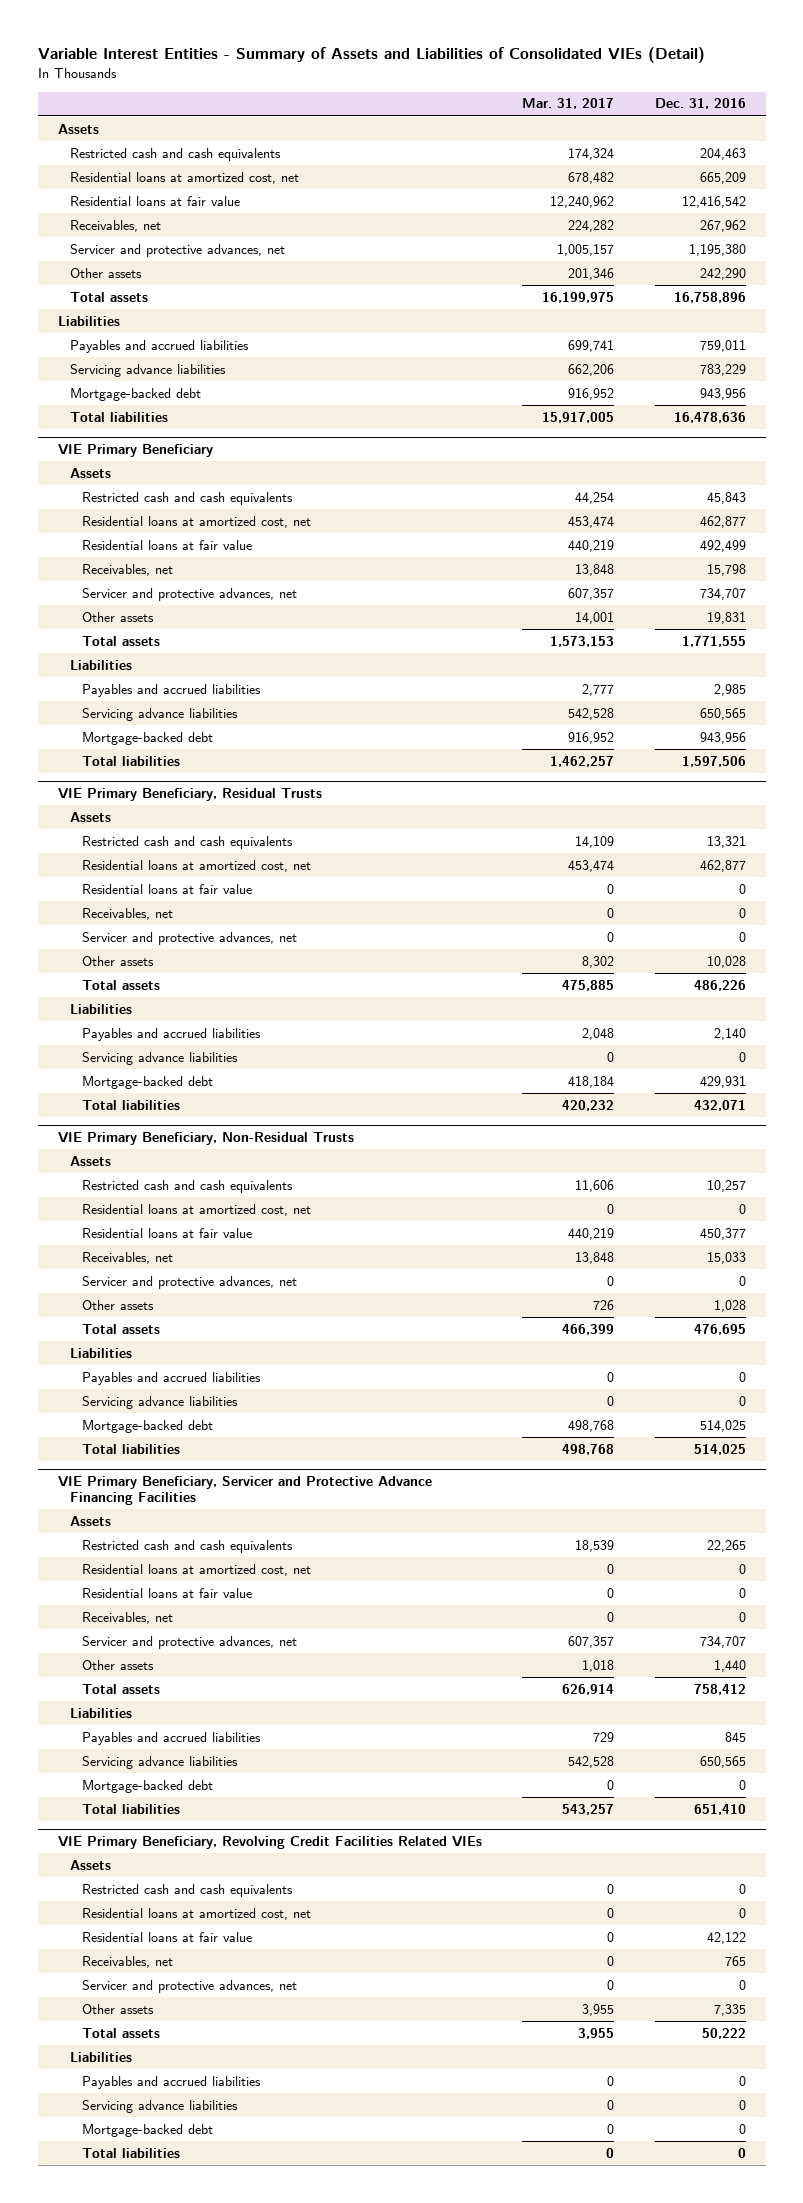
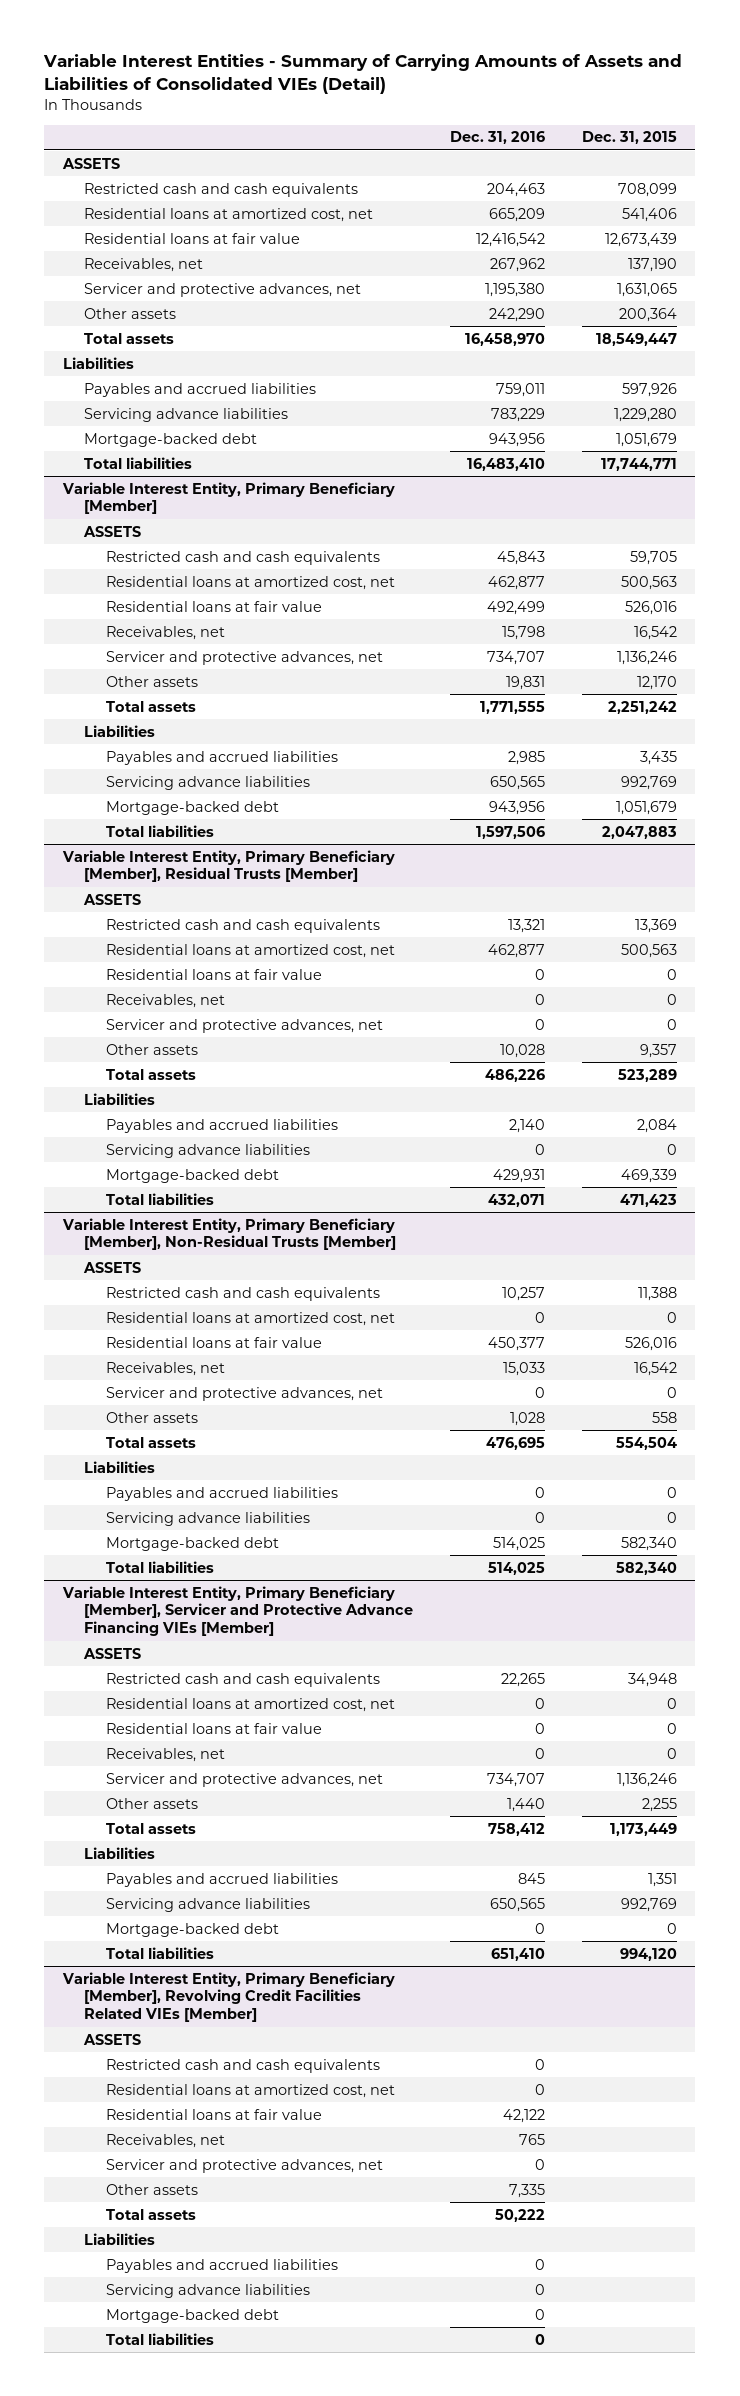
- Variable Interest Entities - Summary of Assets and Liabilities of Consolidated VIEs (Detail)
+ Variable Interest Entities - Summary of Carrying Amounts of Assets and Liabilities of Consolidated VIEs (Detail)
- | Mar. 31, 2017 | Dec. 31, 2016
+ | Dec. 31, 2016 | Dec. 31, 2015
- Assets
+ ASSETS
- Total assets | 16,199,975 | 16,758,896
+ Total assets | 16,458,970 | 18,549,447
- Total liabilities | 15,917,005 | 16,478,636
- VIE Primary Beneficiary
- Assets
+ Total liabilities | 16,483,410 | 17,744,771
+ Variable Interest Entity, Primary Beneficiary [Member]
+ ASSETS
- VIE Primary Beneficiary, Residual Trusts
- Assets
+ Variable Interest Entity, Primary Beneficiary [Member], Residual Trusts [Member]
+ ASSETS
- VIE Primary Beneficiary, Non-Residual Trusts
- Assets
+ Variable Interest Entity, Primary Beneficiary [Member], Non-Residual Trusts [Member]
+ ASSETS
- VIE Primary Beneficiary, Servicer and Protective Advance Financing Facilities
- Assets
+ Variable Interest Entity, Primary Beneficiary [Member], Servicer and Protective Advance Financing VIEs [Member]
+ ASSETS
- VIE Primary Beneficiary, Revolving Credit Facilities Related VIEs
- Assets
+ Variable Interest Entity, Primary Beneficiary [Member], Revolving Credit Facilities Related VIEs [Member]
+ ASSETS

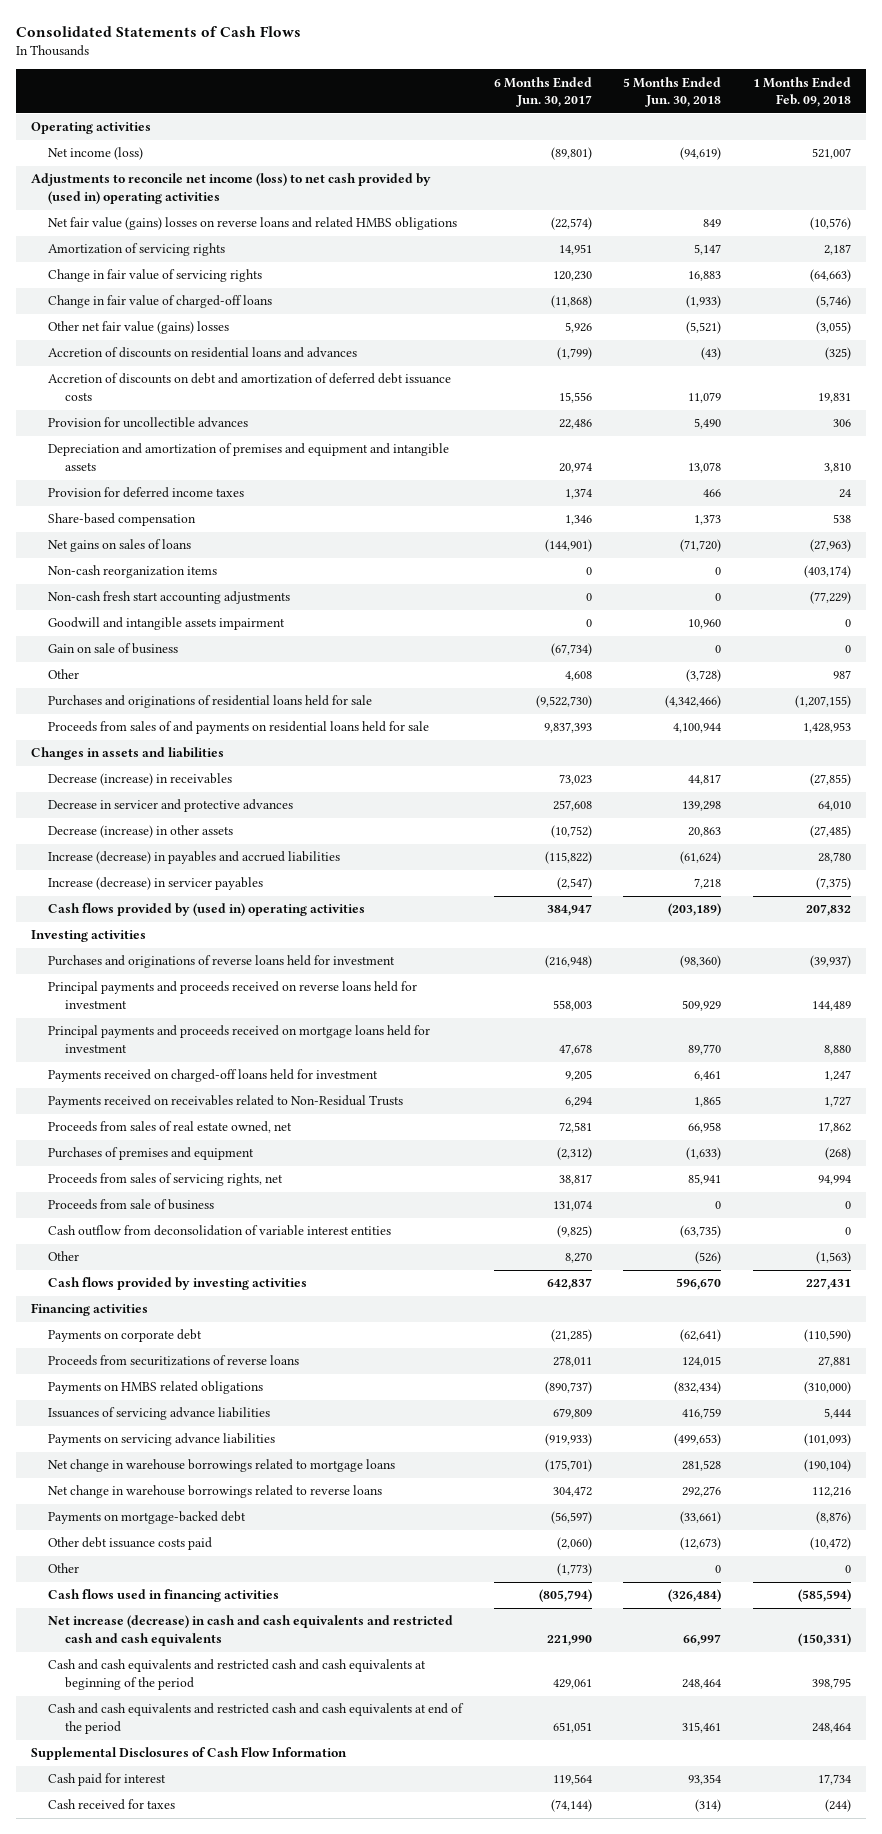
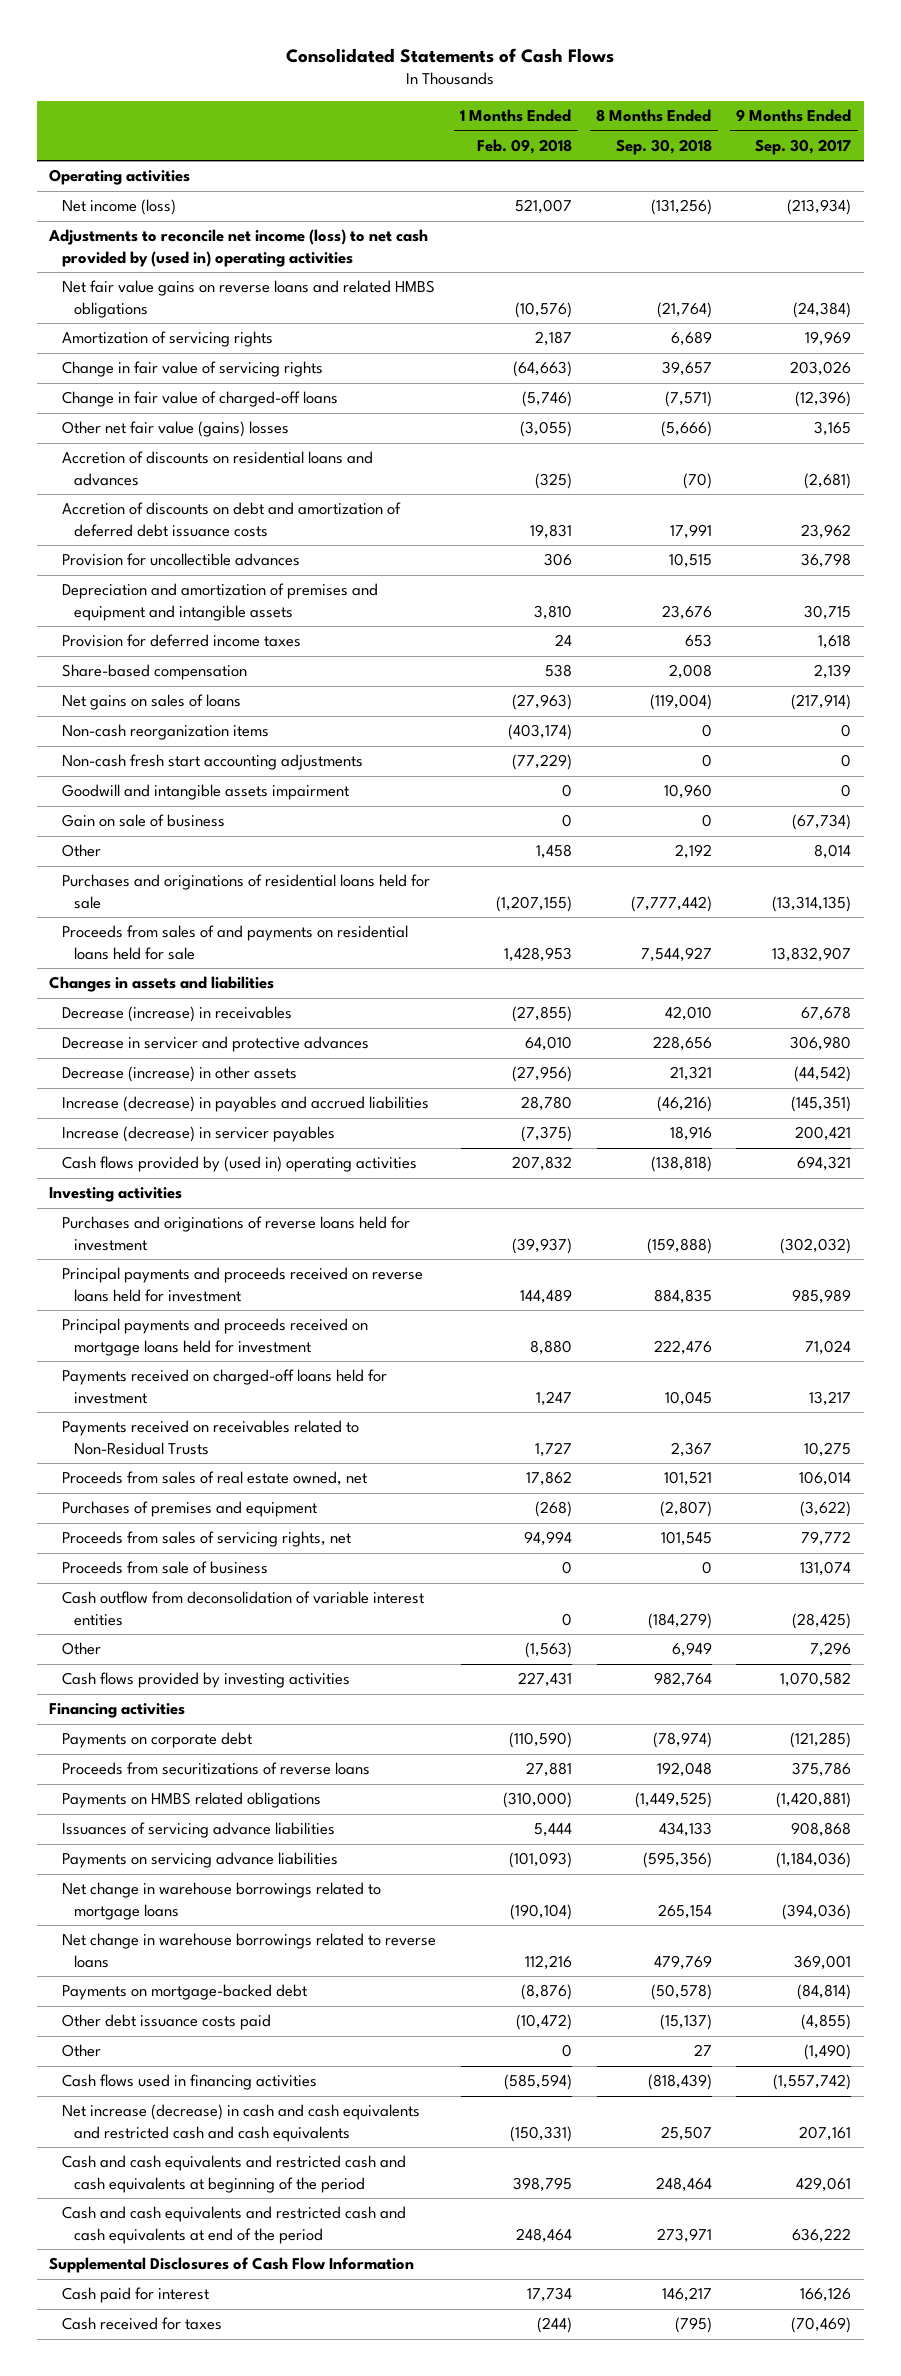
- | 6 Months Ended Jun. 30, 2017 | 5 Months Ended Jun. 30, 2018 | 1 Months Ended Feb. 09, 2018
+ | 1 Months Ended Feb. 09, 2018 | 8 Months Ended Sep. 30, 2018 | 9 Months Ended Sep. 30, 2017
- Net fair value (gains) losses on reverse loans and related HMBS obligations | (22,574) | 849 | (10,576)
+ Net fair value gains on reverse loans and related HMBS obligations | (10,576) | (21,764) | (24,384)
- Other | 4,608 | (3,728) | 987
+ Other | 1,458 | 2,192 | 8,014
- Decrease (increase) in other assets | (10,752) | 20,863 | (27,485)
+ Decrease (increase) in other assets | (27,956) | 21,321 | (44,542)

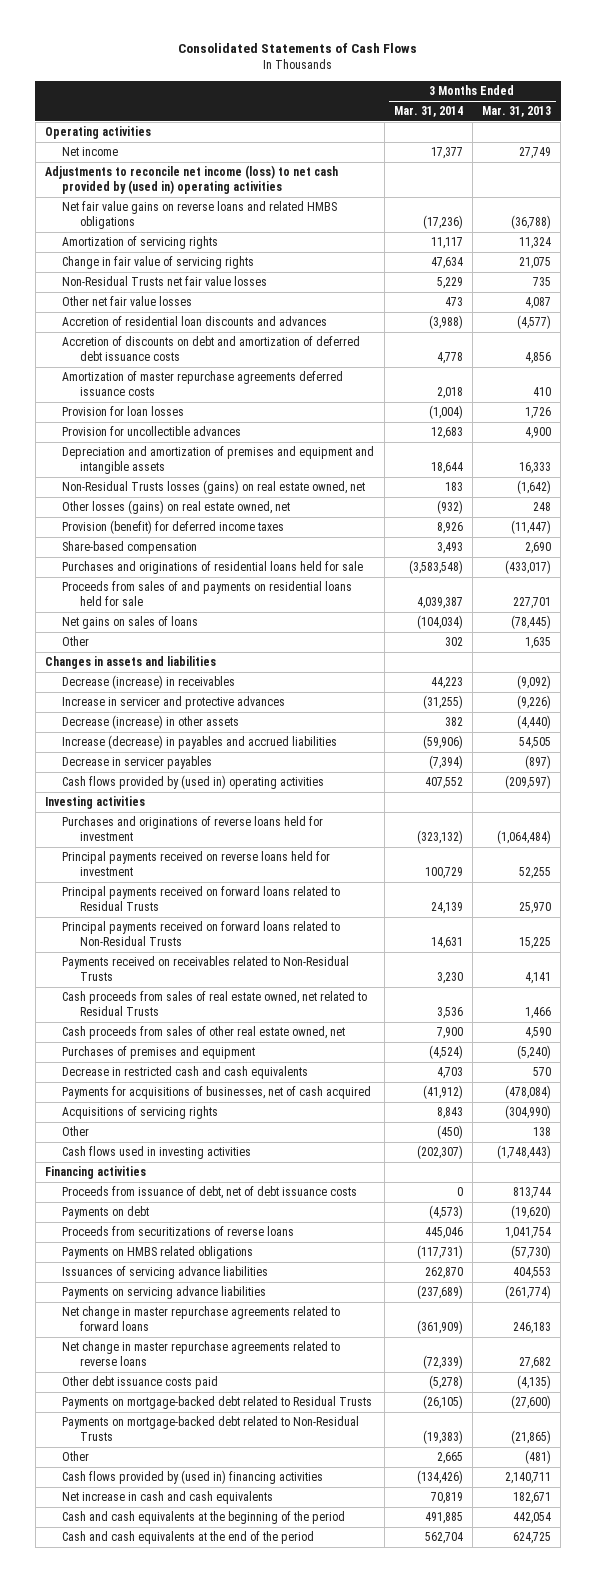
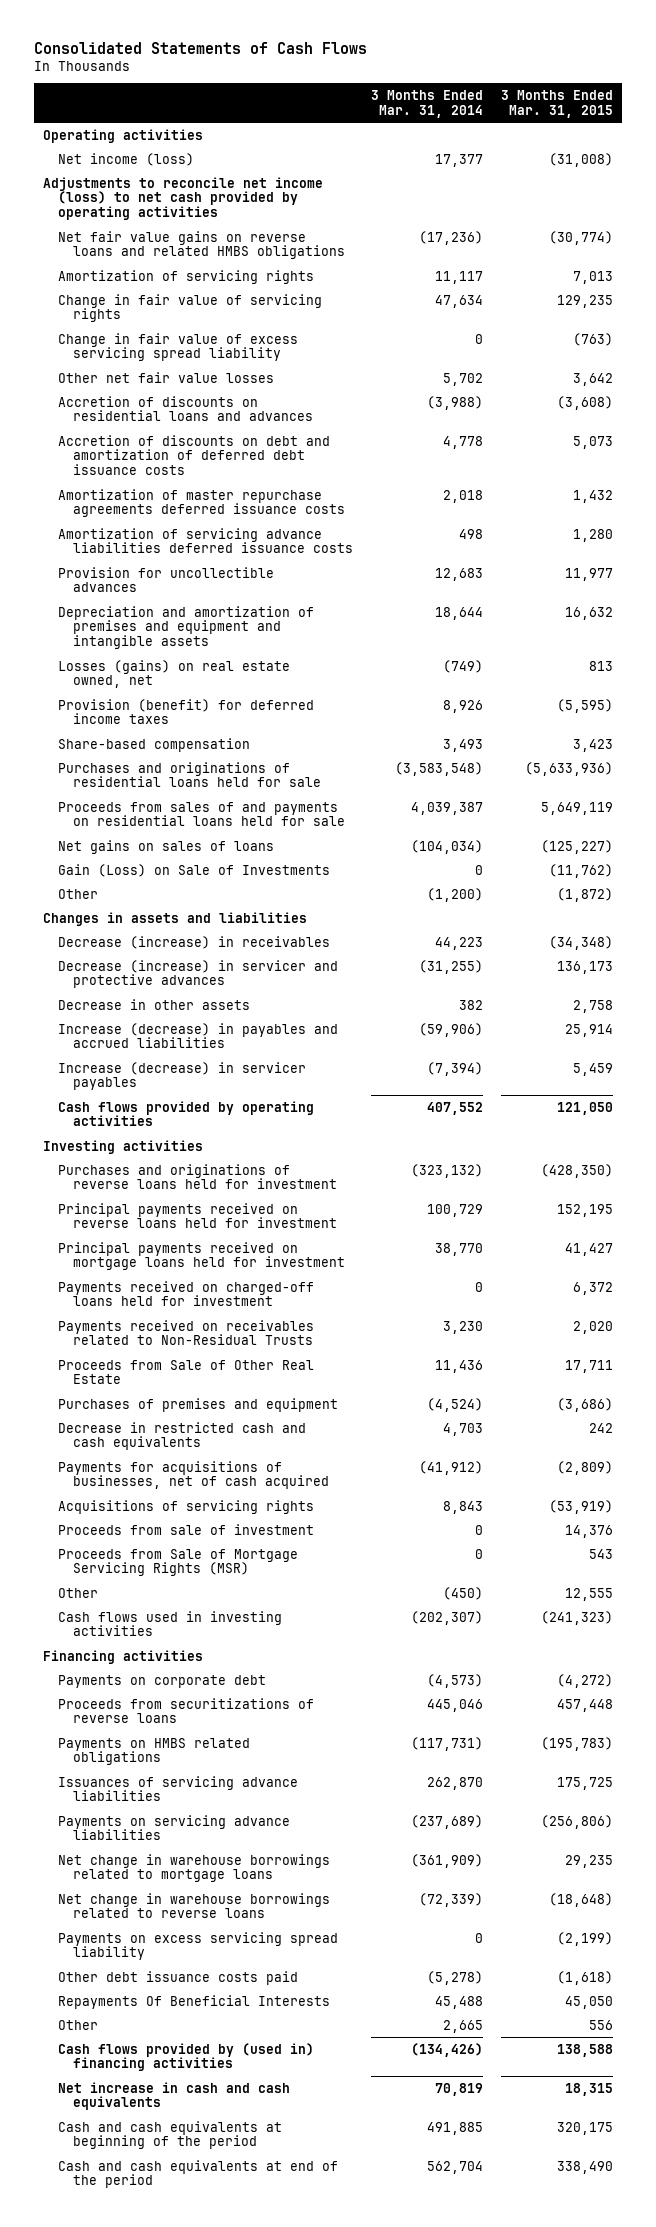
- | 3 Months Ended Mar. 31, 2014 | 3 Months Ended Mar. 31, 2013
+ | 3 Months Ended Mar. 31, 2014 | 3 Months Ended Mar. 31, 2015
- Net income | 17,377 | 27,749
- Adjustments to reconcile net income (loss) to net cash provided by (used in) operating activities
+ Net income (loss) | 17,377 | (31,008)
+ Adjustments to reconcile net income (loss) to net cash provided by operating activities
- Non-Residual Trusts net fair value losses | 5,229 | 735
- Other net fair value losses | 473 | 4,087
- Accretion of residential loan discounts and advances | (3,988) | (4,577)
+ Change in fair value of excess servicing spread liability | 0 | (763)
+ Other net fair value losses | 5,702 | 3,642
+ Accretion of discounts on residential loans and advances | (3,988) | (3,608)
- Provision for loan losses | (1,004) | 1,726
+ Amortization of servicing advance liabilities deferred issuance costs | 498 | 1,280
- Non-Residual Trusts losses (gains) on real estate owned, net | 183 | (1,642)
- Other losses (gains) on real estate owned, net | (932) | 248
+ Losses (gains) on real estate owned, net | (749) | 813
- Other | 302 | 1,635
+ Gain (Loss) on Sale of Investments | 0 | (11,762)
+ Other | (1,200) | (1,872)
- Increase in servicer and protective advances | (31,255) | (9,226)
- Decrease (increase) in other assets | 382 | (4,440)
+ Decrease (increase) in servicer and protective advances | (31,255) | 136,173
+ Decrease in other assets | 382 | 2,758
- Decrease in servicer payables | (7,394) | (897)
- Cash flows provided by (used in) operating activities | 407,552 | (209,597)
+ Increase (decrease) in servicer payables | (7,394) | 5,459
+ Cash flows provided by operating activities | 407,552 | 121,050
- Principal payments received on forward loans related to Residual Trusts | 24,139 | 25,970
- Principal payments received on forward loans related to Non-Residual Trusts | 14,631 | 15,225
+ Principal payments received on mortgage loans held for investment | 38,770 | 41,427
+ Payments received on charged-off loans held for investment | 0 | 6,372
- Cash proceeds from sales of real estate owned, net related to Residual Trusts | 3,536 | 1,466
- Cash proceeds from sales of other real estate owned, net | 7,900 | 4,590
+ Proceeds from Sale of Other Real Estate | 11,436 | 17,711
+ Proceeds from sale of investment | 0 | 14,376
+ Proceeds from Sale of Mortgage Servicing Rights (MSR) | 0 | 543
- Proceeds from issuance of debt, net of debt issuance costs | 0 | 813,744
- Payments on debt | (4,573) | (19,620)
+ Payments on corporate debt | (4,573) | (4,272)
- Net change in master repurchase agreements related to forward loans | (361,909) | 246,183
- Net change in master repurchase agreements related to reverse loans | (72,339) | 27,682
+ Net change in warehouse borrowings related to mortgage loans | (361,909) | 29,235
+ Net change in warehouse borrowings related to reverse loans | (72,339) | (18,648)
+ Payments on excess servicing spread liability | 0 | (2,199)
- Payments on mortgage-backed debt related to Residual Trusts | (26,105) | (27,600)
- Payments on mortgage-backed debt related to Non-Residual Trusts | (19,383) | (21,865)
+ Repayments Of Beneficial Interests | 45,488 | 45,050
- Cash and cash equivalents at the beginning of the period | 491,885 | 442,054
- Cash and cash equivalents at the end of the period | 562,704 | 624,725
+ Cash and cash equivalents at beginning of the period | 491,885 | 320,175
+ Cash and cash equivalents at end of the period | 562,704 | 338,490

